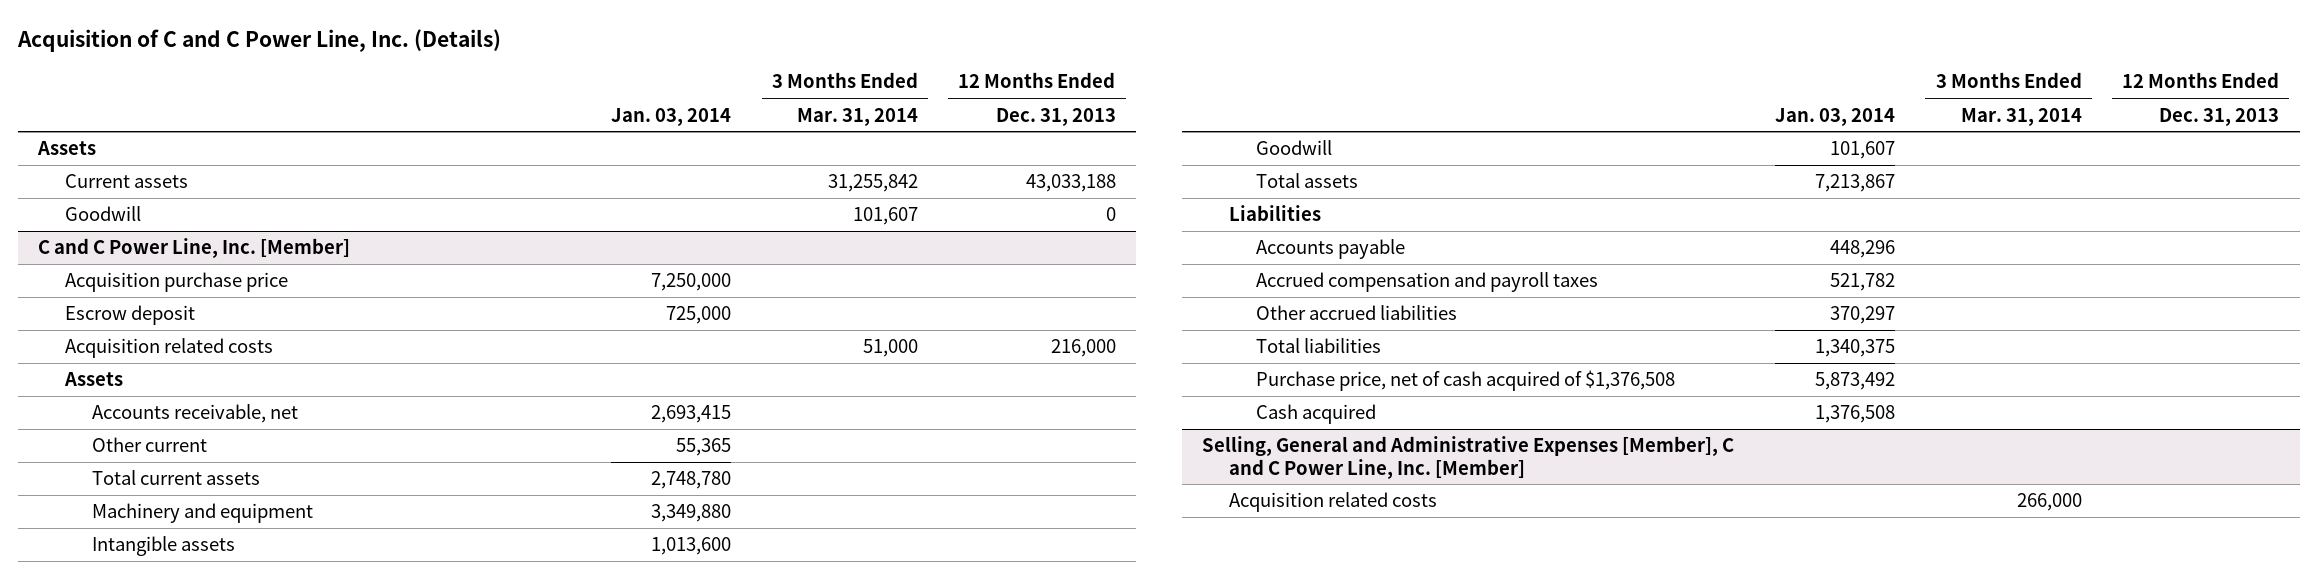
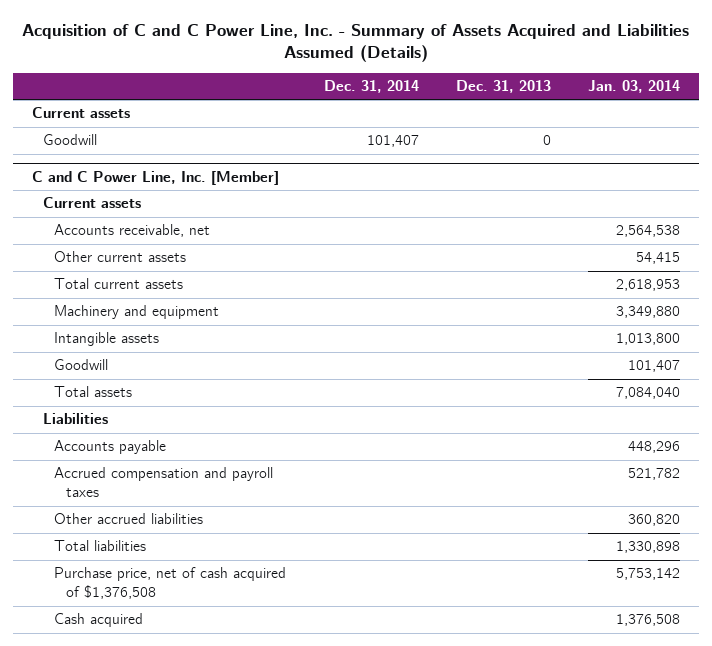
- Acquisition of C and C Power Line, Inc. (Details)
+ Acquisition of C and C Power Line, Inc. - Summary of Assets Acquired and Liabilities Assumed (Details)
- | Jan. 03, 2014 | 3 Months Ended Mar. 31, 2014 | 12 Months Ended Dec. 31, 2013
+ | Dec. 31, 2014 | Dec. 31, 2013 | Jan. 03, 2014
- Assets
@ C and C Power Line, Inc. [Member]
- Acquisition purchase price | 7,250,000 | |
- Escrow deposit | 725,000 | |
- Acquisition related costs | | 51,000 | 216,000
- Assets
- Accounts receivable, net | 2,693,415 | |
- Other current | 55,365 | |
- Total current assets | 2,748,780 | |
+ Current assets
+ Accounts receivable, net | | | 2,564,538
+ Other current assets | | | 54,415
+ Total current assets | | | 2,618,953
- Intangible assets | 1,013,600 | |
- Goodwill | 101,607 | |
- Total assets | 7,213,867 | |
+ Intangible assets | | | 1,013,800
+ Goodwill | | | 101,407
+ Total assets | | | 7,084,040
- Other accrued liabilities | 370,297 | |
- Total liabilities | 1,340,375 | |
- Purchase price, net of cash acquired of $1,376,508 | 5,873,492 | |
+ Other accrued liabilities | | | 360,820
+ Total liabilities | | | 1,330,898
+ Purchase price, net of cash acquired of $1,376,508 | | | 5,753,142
- Selling, General and Administrative Expenses [Member], C and C Power Line, Inc. [Member]
- Acquisition related costs | | 266,000 |

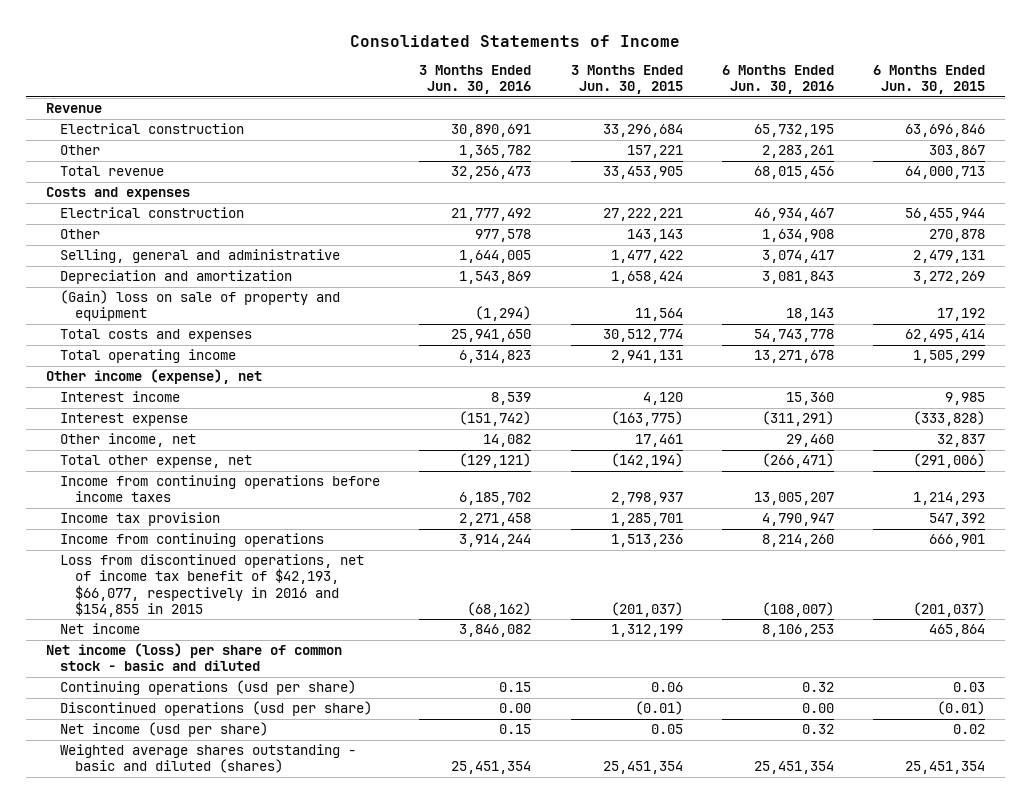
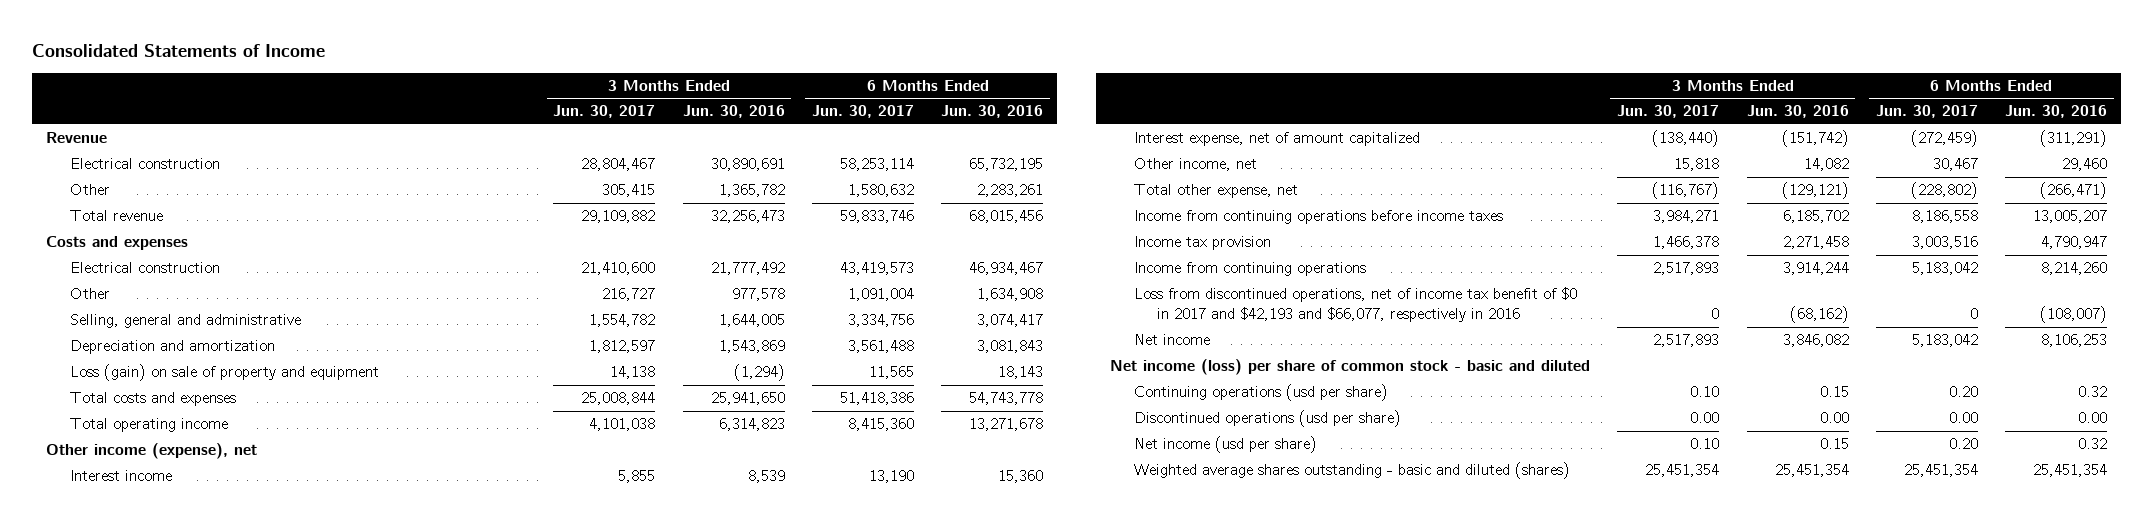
- | 3 Months Ended Jun. 30, 2016 | 3 Months Ended Jun. 30, 2015 | 6 Months Ended Jun. 30, 2016 | 6 Months Ended Jun. 30, 2015
+ | 3 Months Ended Jun. 30, 2017 | 3 Months Ended Jun. 30, 2016 | 6 Months Ended Jun. 30, 2017 | 6 Months Ended Jun. 30, 2016
- (Gain) loss on sale of property and equipment | (1,294) | 11,564 | 18,143 | 17,192
+ Loss (gain) on sale of property and equipment | 14,138 | (1,294) | 11,565 | 18,143
- Interest expense | (151,742) | (163,775) | (311,291) | (333,828)
+ Interest expense, net of amount capitalized | (138,440) | (151,742) | (272,459) | (311,291)
- Loss from discontinued operations, net of income tax benefit of $42,193, $66,077, respectively in 2016 and $154,855 in 2015 | (68,162) | (201,037) | (108,007) | (201,037)
+ Loss from discontinued operations, net of income tax benefit of $0 in 2017 and $42,193 and $66,077, respectively in 2016 | 0 | (68,162) | 0 | (108,007)

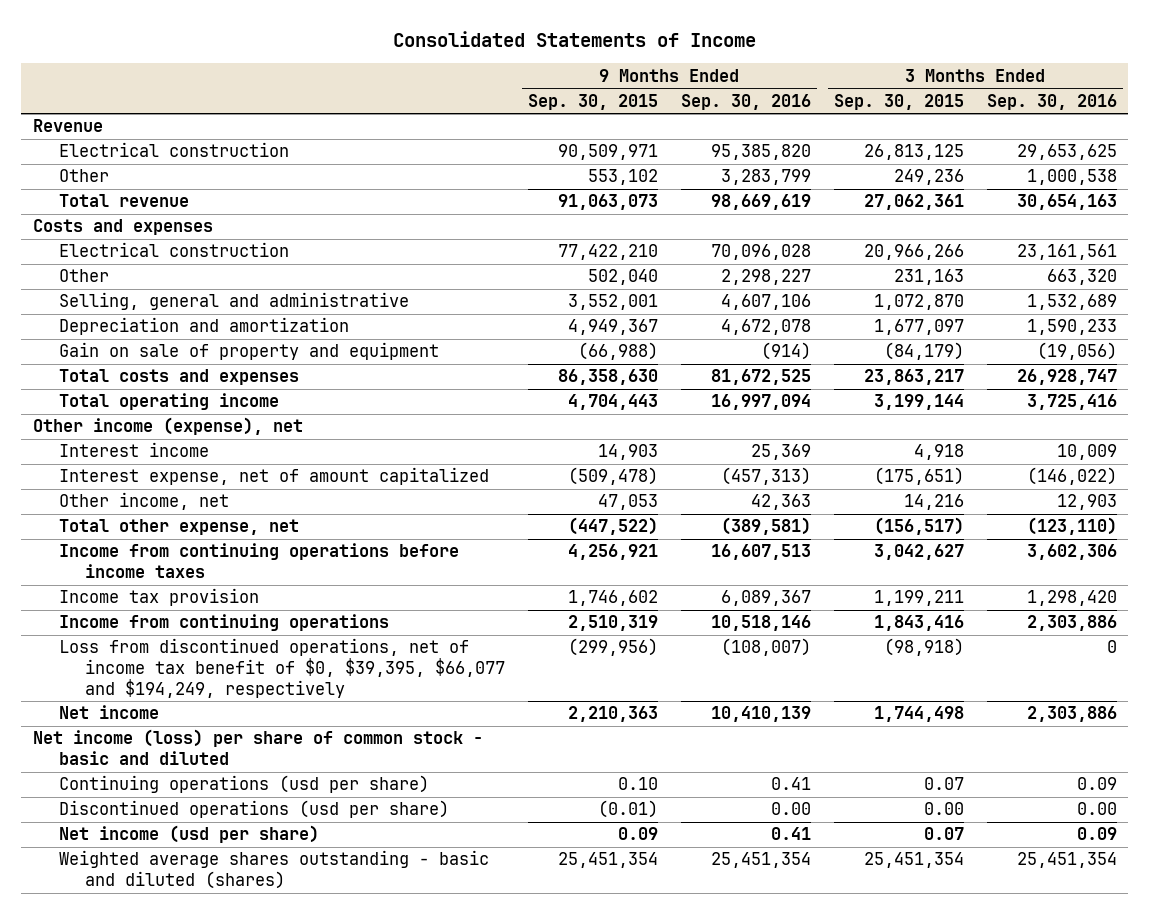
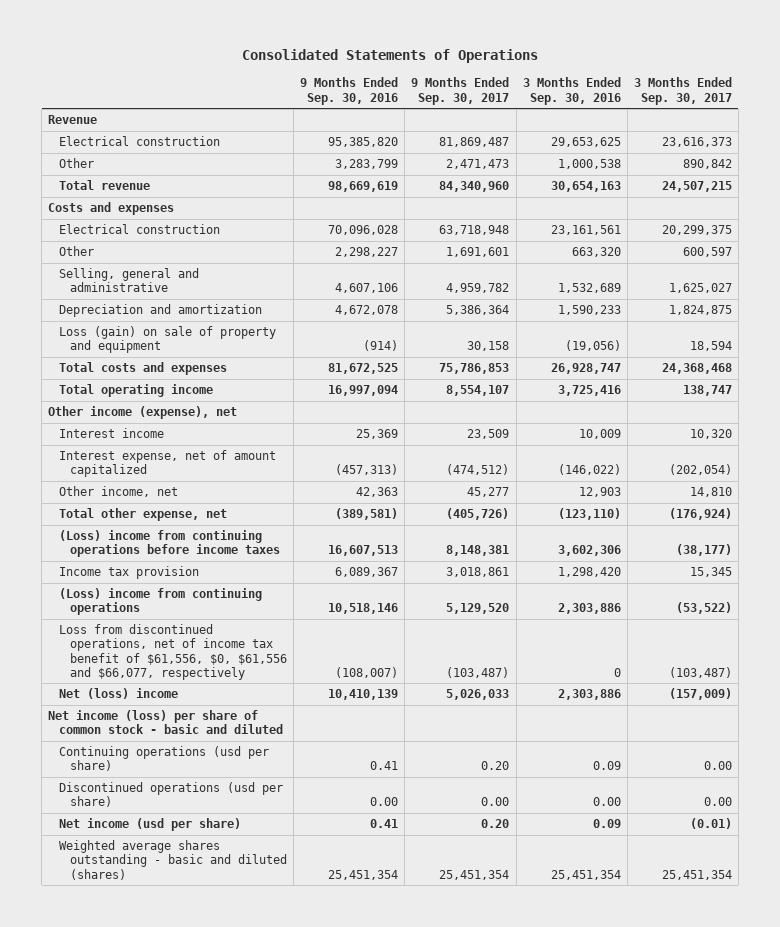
- Consolidated Statements of Income
+ Consolidated Statements of Operations
- | 9 Months Ended Sep. 30, 2015 | 9 Months Ended Sep. 30, 2016 | 3 Months Ended Sep. 30, 2015 | 3 Months Ended Sep. 30, 2016
+ | 9 Months Ended Sep. 30, 2016 | 9 Months Ended Sep. 30, 2017 | 3 Months Ended Sep. 30, 2016 | 3 Months Ended Sep. 30, 2017
- Gain on sale of property and equipment | (66,988) | (914) | (84,179) | (19,056)
+ Loss (gain) on sale of property and equipment | (914) | 30,158 | (19,056) | 18,594
- Income from continuing operations before income taxes | 4,256,921 | 16,607,513 | 3,042,627 | 3,602,306
+ (Loss) income from continuing operations before income taxes | 16,607,513 | 8,148,381 | 3,602,306 | (38,177)
- Income from continuing operations | 2,510,319 | 10,518,146 | 1,843,416 | 2,303,886
- Loss from discontinued operations, net of income tax benefit of $0, $39,395, $66,077 and $194,249, respectively | (299,956) | (108,007) | (98,918) | 0
- Net income | 2,210,363 | 10,410,139 | 1,744,498 | 2,303,886
+ (Loss) income from continuing operations | 10,518,146 | 5,129,520 | 2,303,886 | (53,522)
+ Loss from discontinued operations, net of income tax benefit of $61,556, $0, $61,556 and $66,077, respectively | (108,007) | (103,487) | 0 | (103,487)
+ Net (loss) income | 10,410,139 | 5,026,033 | 2,303,886 | (157,009)

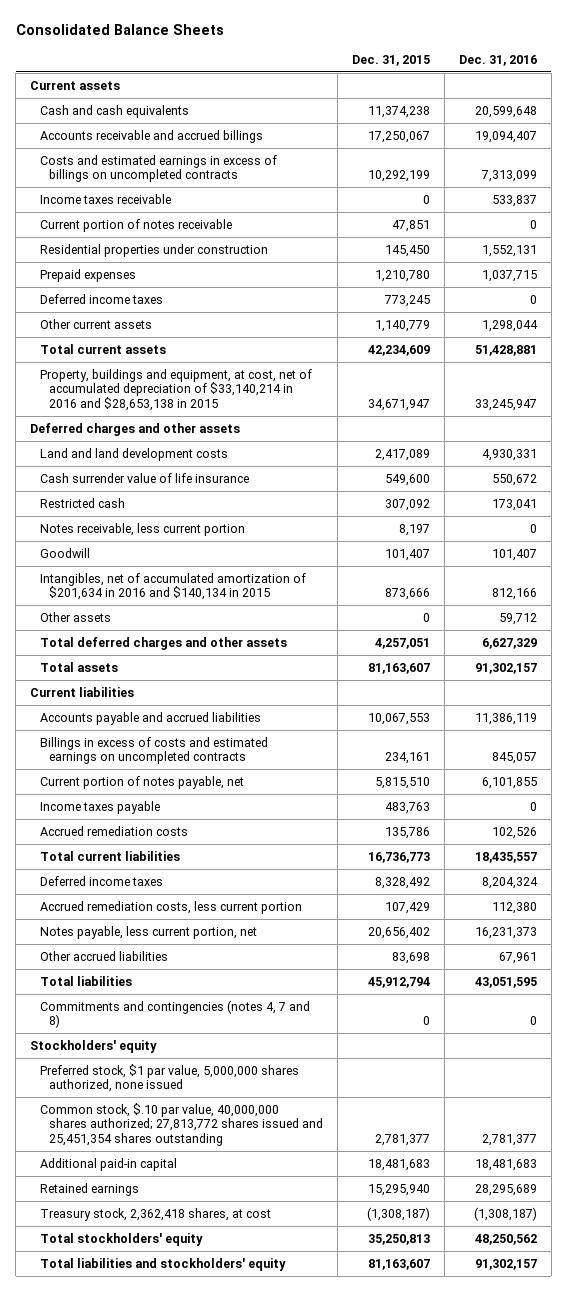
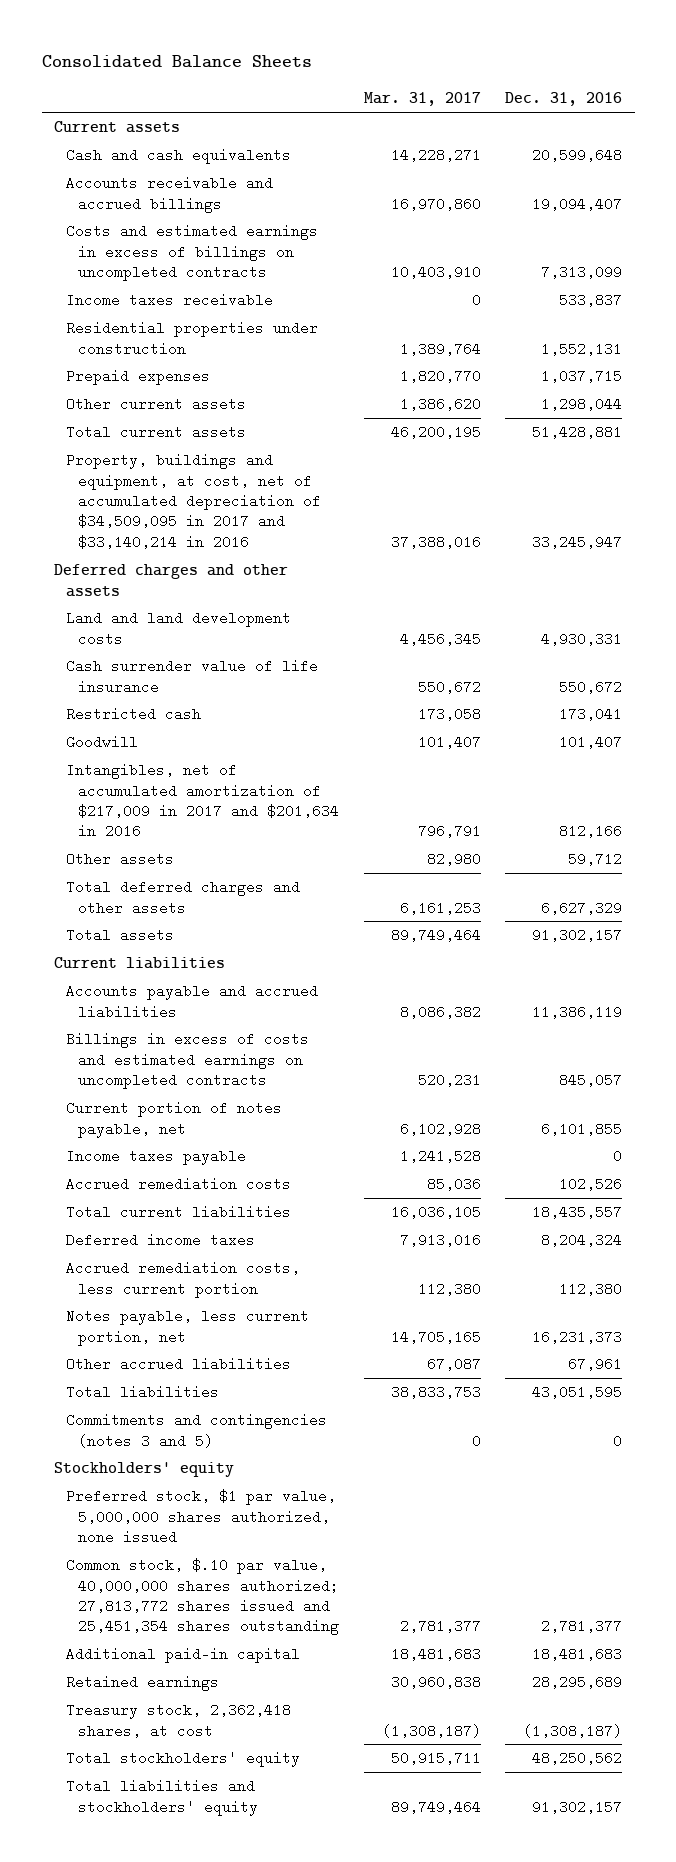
- | Dec. 31, 2015 | Dec. 31, 2016
+ | Mar. 31, 2017 | Dec. 31, 2016
- Current portion of notes receivable | 47,851 | 0
- Deferred income taxes | 773,245 | 0
- Property, buildings and equipment, at cost, net of accumulated depreciation of $33,140,214 in 2016 and $28,653,138 in 2015 | 34,671,947 | 33,245,947
+ Property, buildings and equipment, at cost, net of accumulated depreciation of $34,509,095 in 2017 and $33,140,214 in 2016 | 37,388,016 | 33,245,947
- Notes receivable, less current portion | 8,197 | 0
- Intangibles, net of accumulated amortization of $201,634 in 2016 and $140,134 in 2015 | 873,666 | 812,166
+ Intangibles, net of accumulated amortization of $217,009 in 2017 and $201,634 in 2016 | 796,791 | 812,166
- Commitments and contingencies (notes 4, 7 and 8) | 0 | 0
+ Commitments and contingencies (notes 3 and 5) | 0 | 0

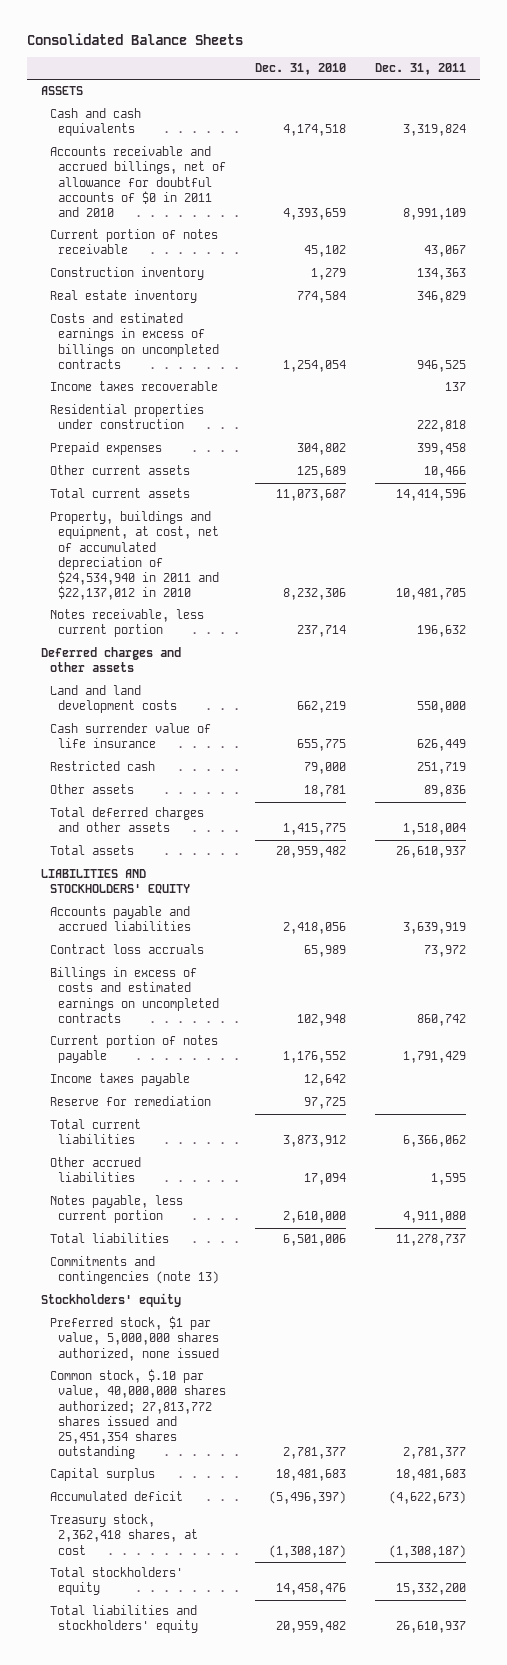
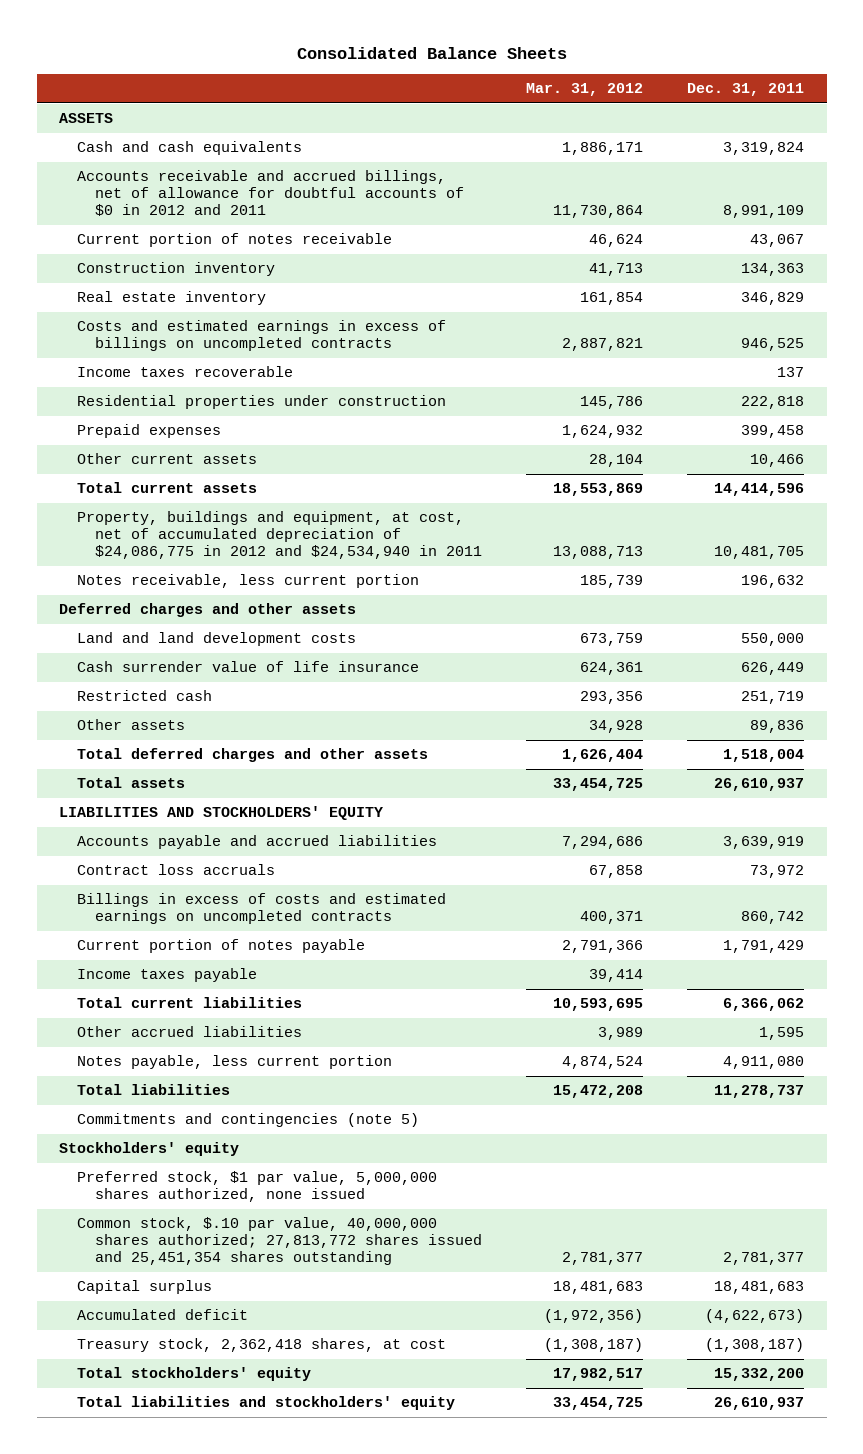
- | Dec. 31, 2010 | Dec. 31, 2011
+ | Mar. 31, 2012 | Dec. 31, 2011
- Accounts receivable and accrued billings, net of allowance for doubtful accounts of $0 in 2011 and 2010 | 4,393,659 | 8,991,109
+ Accounts receivable and accrued billings, net of allowance for doubtful accounts of $0 in 2012 and 2011 | 11,730,864 | 8,991,109
- Property, buildings and equipment, at cost, net of accumulated depreciation of $24,534,940 in 2011 and $22,137,012 in 2010 | 8,232,306 | 10,481,705
+ Property, buildings and equipment, at cost, net of accumulated depreciation of $24,086,775 in 2012 and $24,534,940 in 2011 | 13,088,713 | 10,481,705
- Reserve for remediation | 97,725 |
- Commitments and contingencies (note 13)
+ Commitments and contingencies (note 5)

